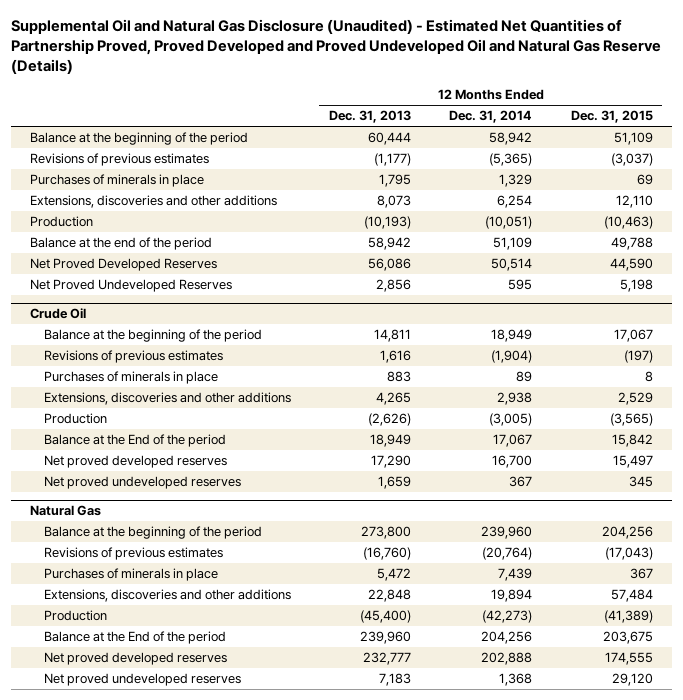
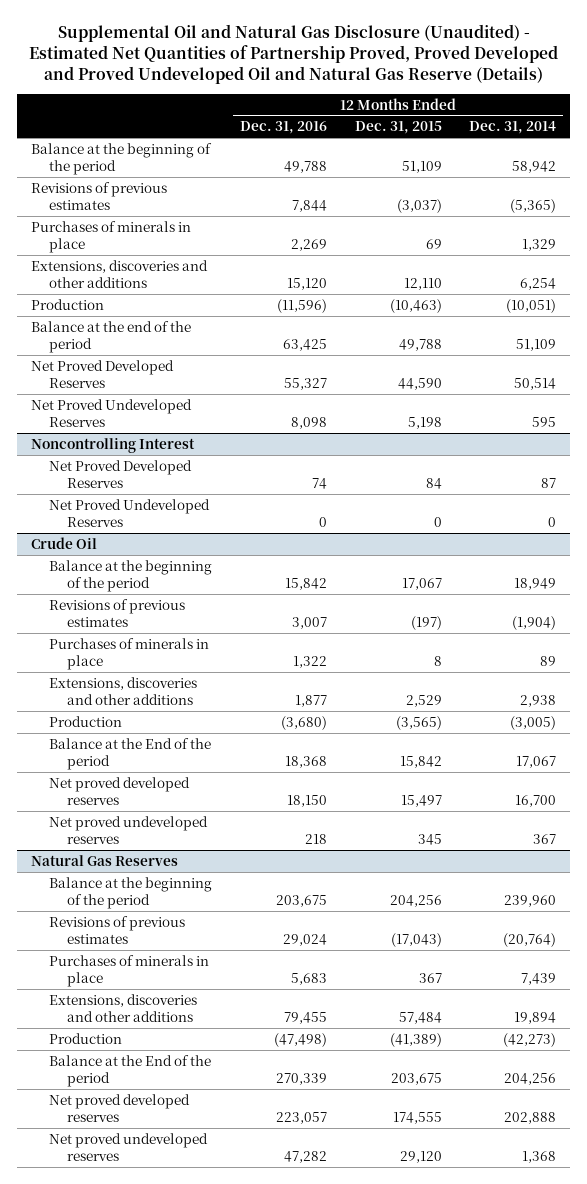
- | 12 Months Ended Dec. 31, 2013 | 12 Months Ended Dec. 31, 2014 | 12 Months Ended Dec. 31, 2015
+ | 12 Months Ended Dec. 31, 2016 | 12 Months Ended Dec. 31, 2015 | 12 Months Ended Dec. 31, 2014
+ Noncontrolling Interest
+ Net Proved Developed Reserves | 74 | 84 | 87
+ Net Proved Undeveloped Reserves | 0 | 0 | 0
- Natural Gas
+ Natural Gas Reserves

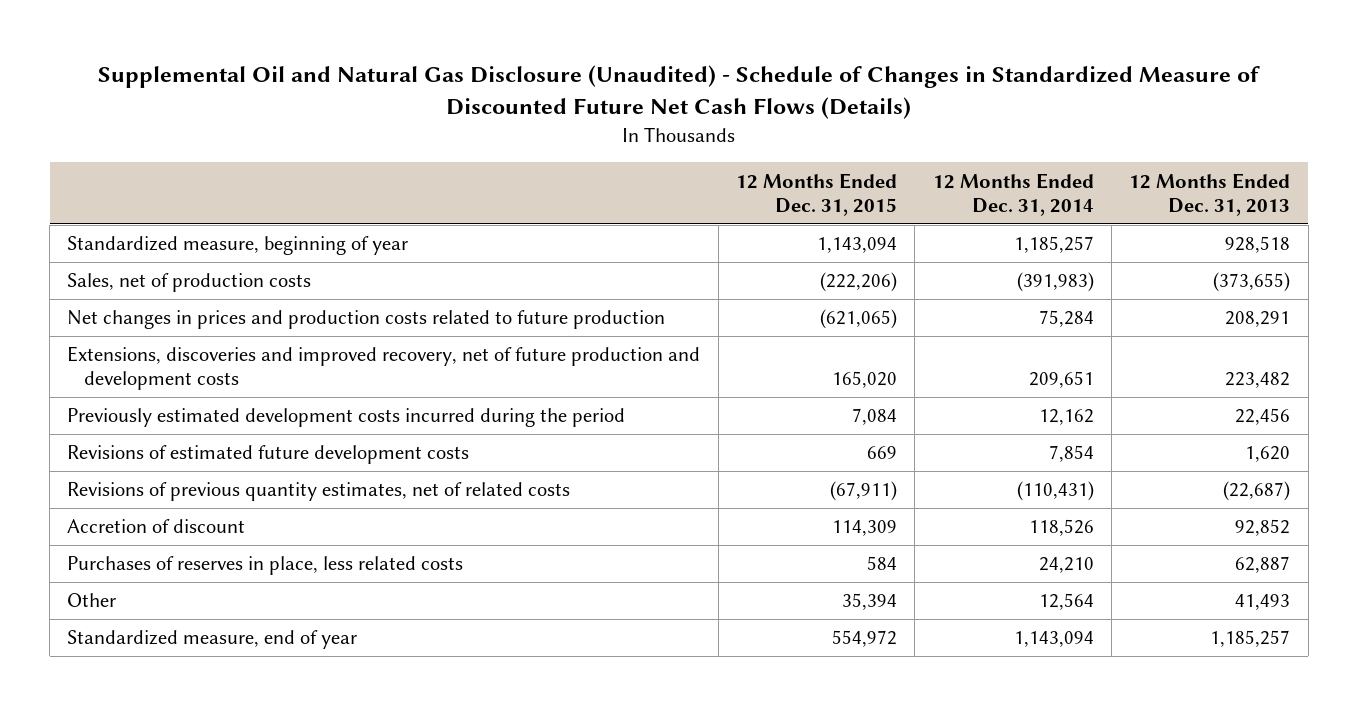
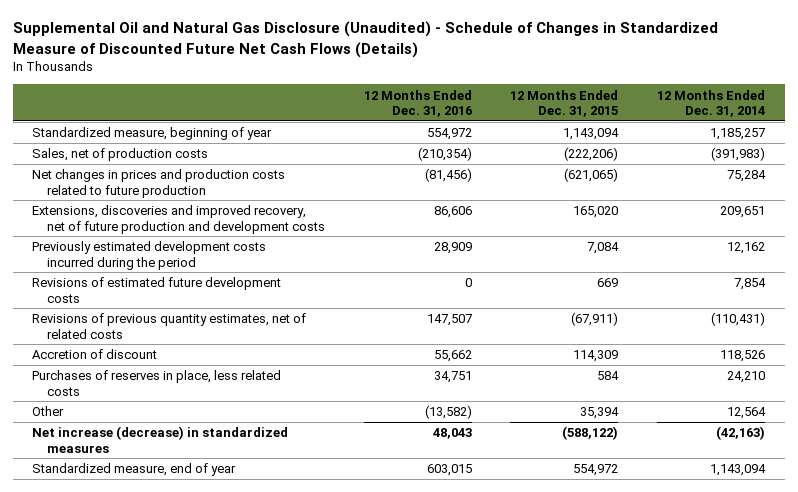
- | 12 Months Ended Dec. 31, 2015 | 12 Months Ended Dec. 31, 2014 | 12 Months Ended Dec. 31, 2013
+ | 12 Months Ended Dec. 31, 2016 | 12 Months Ended Dec. 31, 2015 | 12 Months Ended Dec. 31, 2014
+ Net increase (decrease) in standardized measures | 48,043 | (588,122) | (42,163)

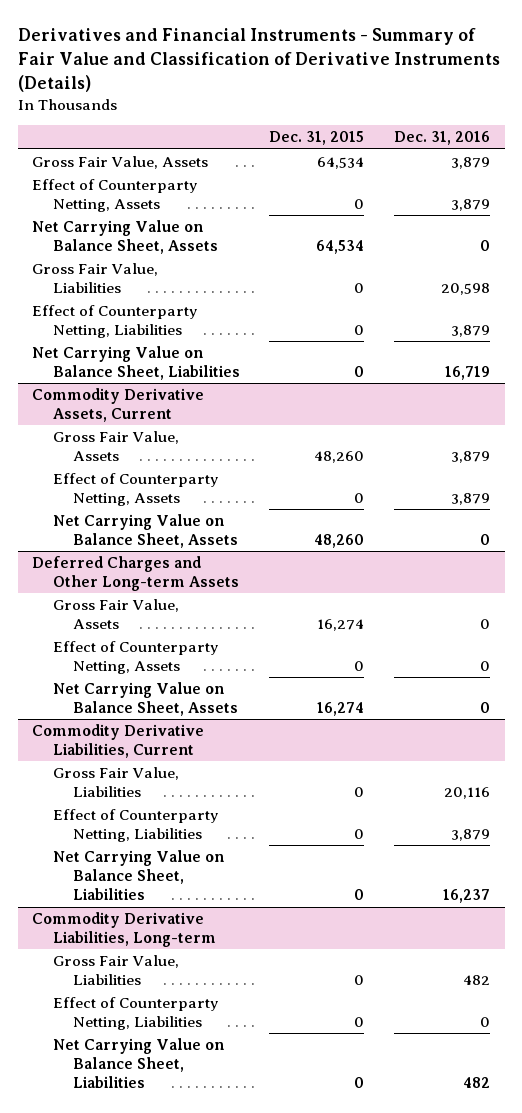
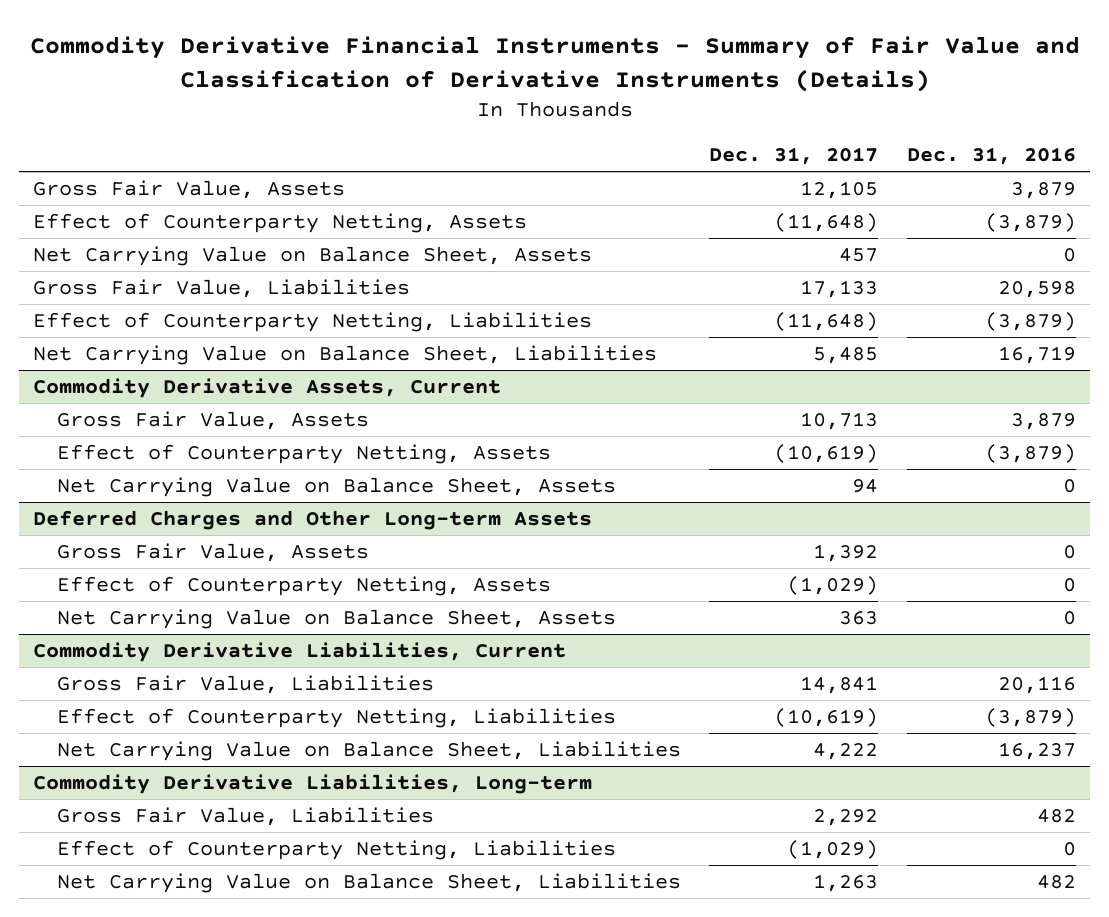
- Derivatives and Financial Instruments - Summary of Fair Value and Classification of Derivative Instruments (Details)
+ Commodity Derivative Financial Instruments - Summary of Fair Value and Classification of Derivative Instruments (Details)
- | Dec. 31, 2015 | Dec. 31, 2016
+ | Dec. 31, 2017 | Dec. 31, 2016
- Effect of Counterparty Netting, Assets | 0 | 3,879
+ Effect of Counterparty Netting, Assets | (11,648) | (3,879)
- Effect of Counterparty Netting, Liabilities | 0 | 3,879
+ Effect of Counterparty Netting, Liabilities | (11,648) | (3,879)
@ Commodity Derivative Assets, Current
- Effect of Counterparty Netting, Assets | 0 | 3,879
+ Effect of Counterparty Netting, Assets | (10,619) | (3,879)
@ Commodity Derivative Liabilities, Current
- Effect of Counterparty Netting, Liabilities | 0 | 3,879
+ Effect of Counterparty Netting, Liabilities | (10,619) | (3,879)

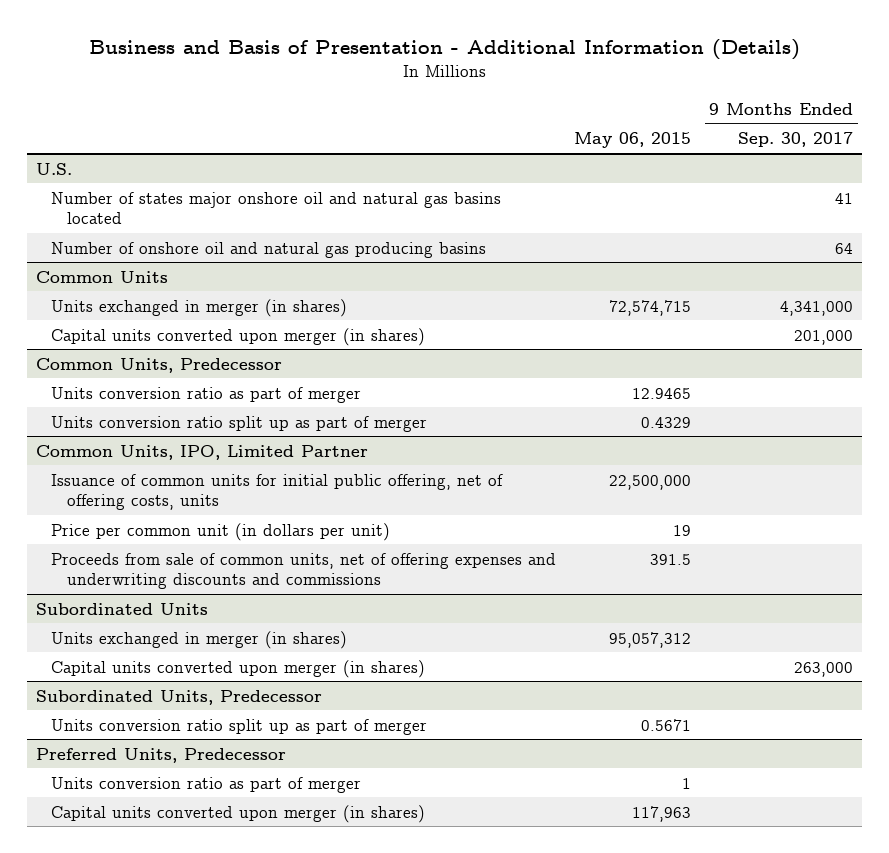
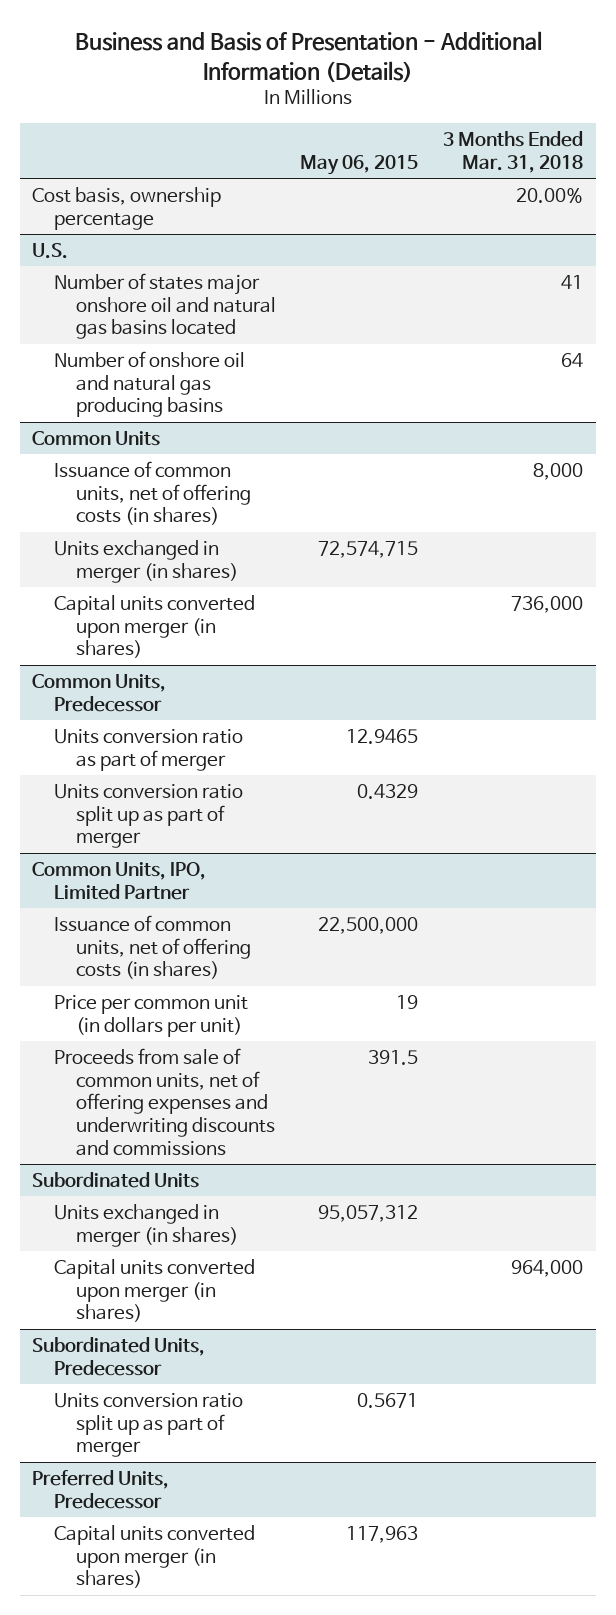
- | May 06, 2015 | 9 Months Ended Sep. 30, 2017
+ | May 06, 2015 | 3 Months Ended Mar. 31, 2018
+ Cost basis, ownership percentage | | 20.00%
@ Common Units
+ Issuance of common units, net of offering costs (in shares) | | 8,000
@ Common Units, IPO, Limited Partner
- Issuance of common units for initial public offering, net of offering costs, units | 22,500,000 |
+ Issuance of common units, net of offering costs (in shares) | 22,500,000 |
@ Preferred Units, Predecessor
- Units conversion ratio as part of merger | 1 |

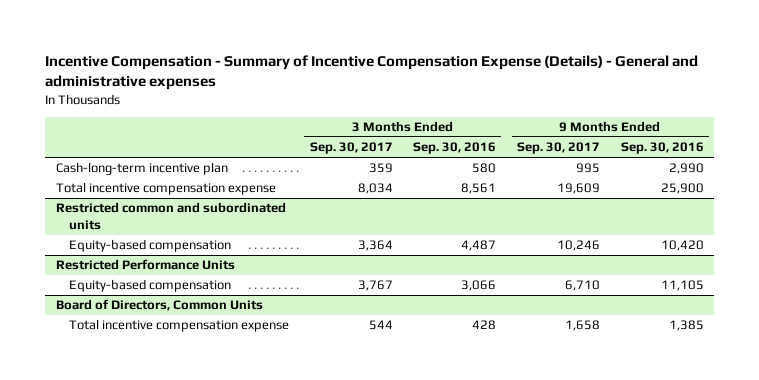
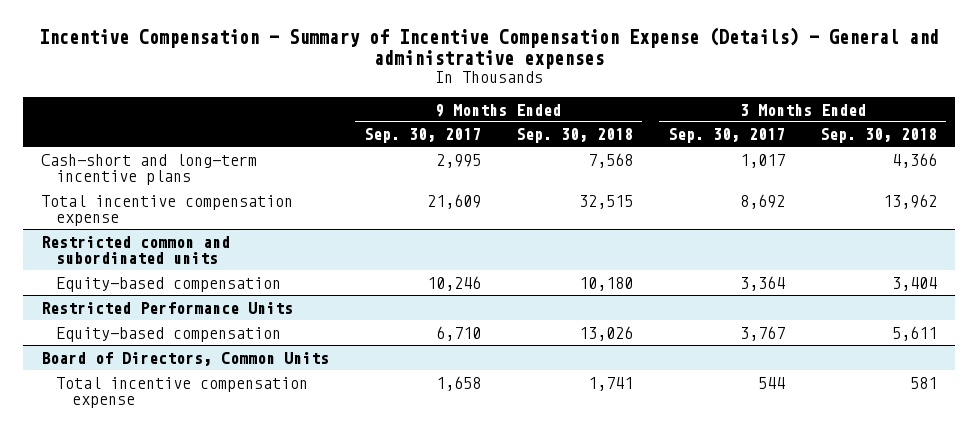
- | 3 Months Ended Sep. 30, 2017 | 3 Months Ended Sep. 30, 2016 | 9 Months Ended Sep. 30, 2017 | 9 Months Ended Sep. 30, 2016
+ | 9 Months Ended Sep. 30, 2017 | 9 Months Ended Sep. 30, 2018 | 3 Months Ended Sep. 30, 2017 | 3 Months Ended Sep. 30, 2018
- Cash-long-term incentive plan | 359 | 580 | 995 | 2,990
- Total incentive compensation expense | 8,034 | 8,561 | 19,609 | 25,900
+ Cash-short and long-term incentive plans | 2,995 | 7,568 | 1,017 | 4,366
+ Total incentive compensation expense | 21,609 | 32,515 | 8,692 | 13,962

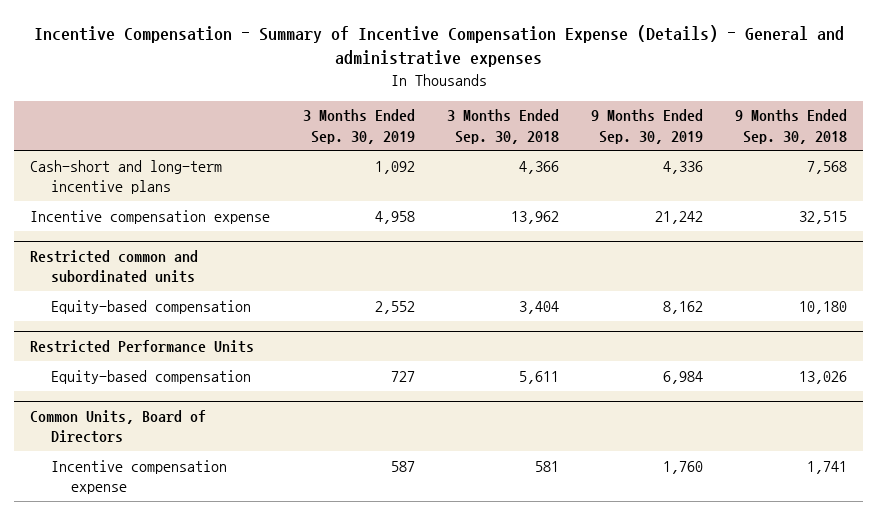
- | 9 Months Ended Sep. 30, 2017 | 9 Months Ended Sep. 30, 2018 | 3 Months Ended Sep. 30, 2017 | 3 Months Ended Sep. 30, 2018
+ | 3 Months Ended Sep. 30, 2019 | 3 Months Ended Sep. 30, 2018 | 9 Months Ended Sep. 30, 2019 | 9 Months Ended Sep. 30, 2018
- Total incentive compensation expense | 21,609 | 32,515 | 8,692 | 13,962
+ Incentive compensation expense | 4,958 | 13,962 | 21,242 | 32,515
- Board of Directors, Common Units
- Total incentive compensation expense | 1,658 | 1,741 | 544 | 581
+ Common Units, Board of Directors
+ Incentive compensation expense | 587 | 581 | 1,760 | 1,741

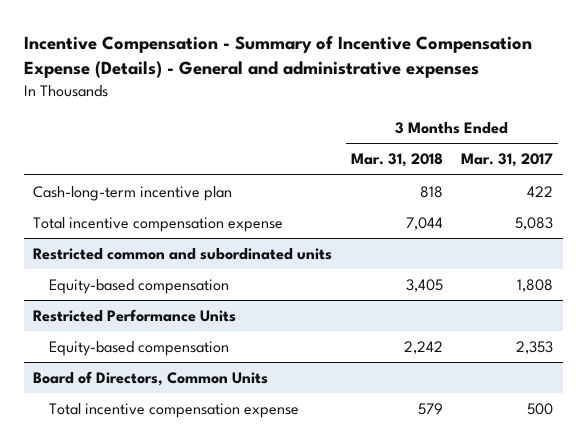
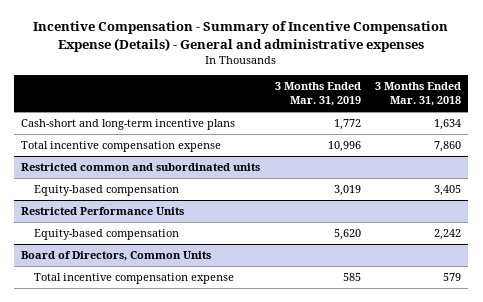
- | 3 Months Ended Mar. 31, 2018 | 3 Months Ended Mar. 31, 2017
+ | 3 Months Ended Mar. 31, 2019 | 3 Months Ended Mar. 31, 2018
- Cash-long-term incentive plan | 818 | 422
- Total incentive compensation expense | 7,044 | 5,083
+ Cash-short and long-term incentive plans | 1,772 | 1,634
+ Total incentive compensation expense | 10,996 | 7,860

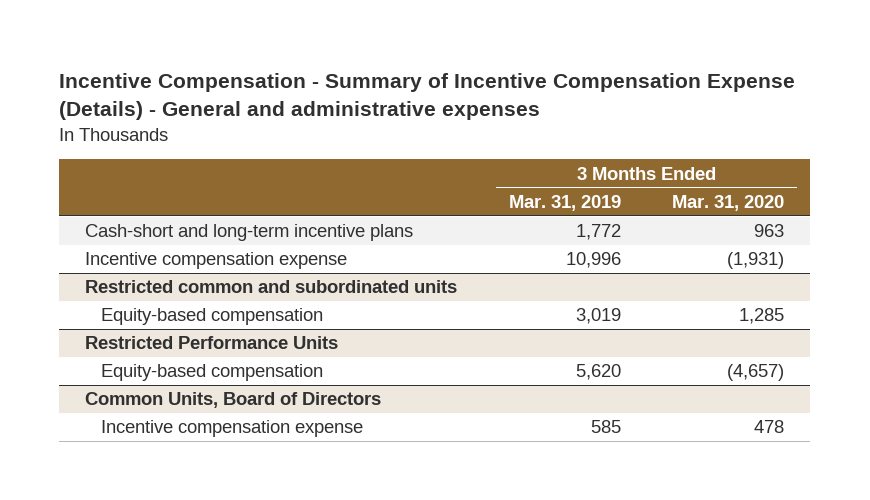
- | 3 Months Ended Mar. 31, 2019 | 3 Months Ended Mar. 31, 2018
+ | 3 Months Ended Mar. 31, 2019 | 3 Months Ended Mar. 31, 2020
- Total incentive compensation expense | 10,996 | 7,860
+ Incentive compensation expense | 10,996 | (1,931)
- Board of Directors, Common Units
- Total incentive compensation expense | 585 | 579
+ Common Units, Board of Directors
+ Incentive compensation expense | 585 | 478

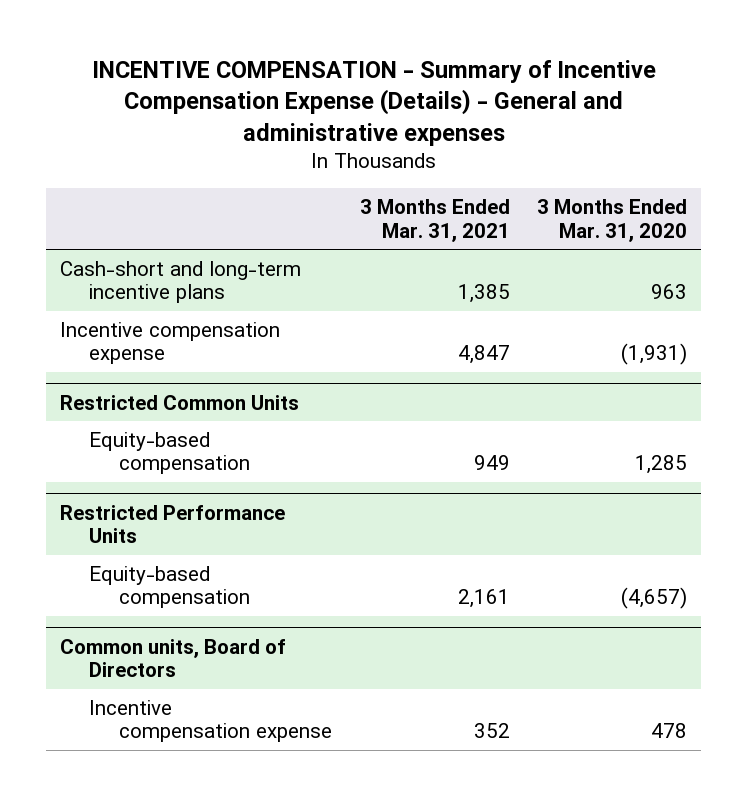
- Incentive Compensation - Summary of Incentive Compensation Expense (Details) - General and administrative expenses
+ INCENTIVE COMPENSATION - Summary of Incentive Compensation Expense (Details) - General and administrative expenses
- | 3 Months Ended Mar. 31, 2019 | 3 Months Ended Mar. 31, 2020
+ | 3 Months Ended Mar. 31, 2021 | 3 Months Ended Mar. 31, 2020
- Restricted common and subordinated units
+ Restricted Common Units
- Common Units, Board of Directors
+ Common units, Board of Directors

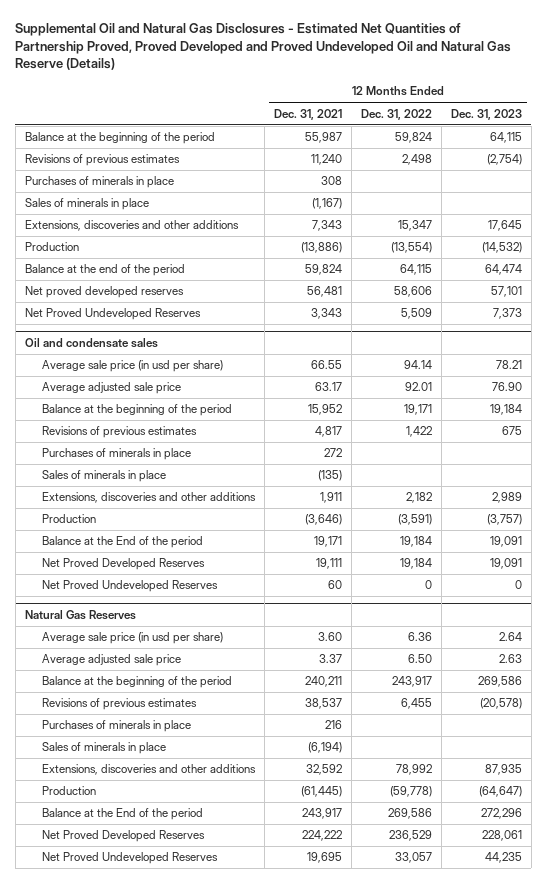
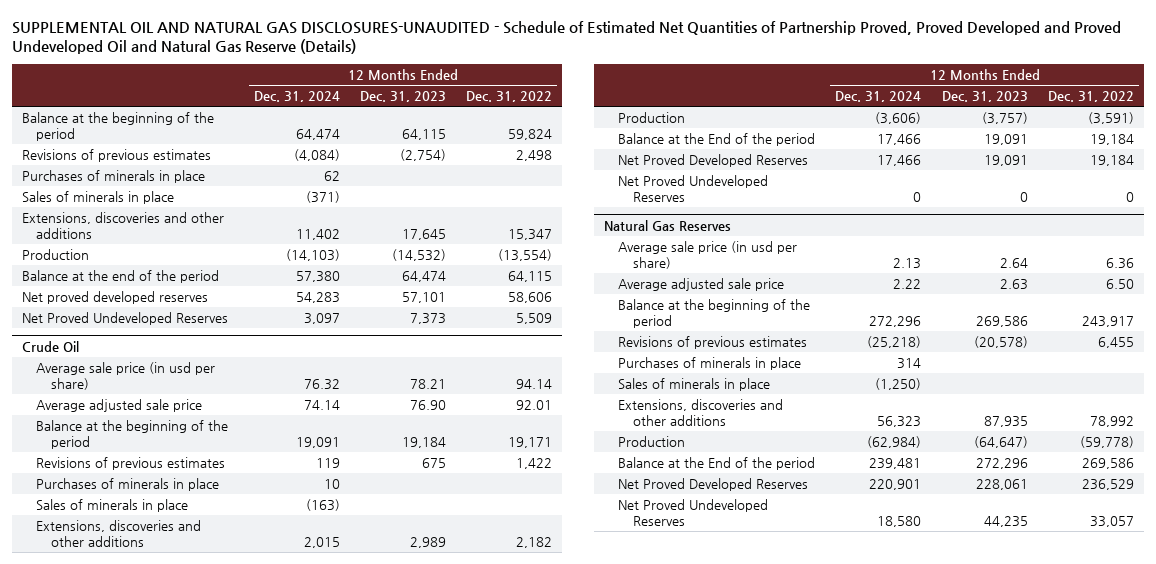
- Supplemental Oil and Natural Gas Disclosures - Estimated Net Quantities of Partnership Proved, Proved Developed and Proved Undeveloped Oil and Natural Gas Reserve (Details)
+ SUPPLEMENTAL OIL AND NATURAL GAS DISCLOSURES-UNAUDITED - Schedule of Estimated Net Quantities of Partnership Proved, Proved Developed and Proved Undeveloped Oil and Natural Gas Reserve (Details)
- | 12 Months Ended Dec. 31, 2021 | 12 Months Ended Dec. 31, 2022 | 12 Months Ended Dec. 31, 2023
+ | 12 Months Ended Dec. 31, 2024 | 12 Months Ended Dec. 31, 2023 | 12 Months Ended Dec. 31, 2022
- Oil and condensate sales
+ Crude Oil

